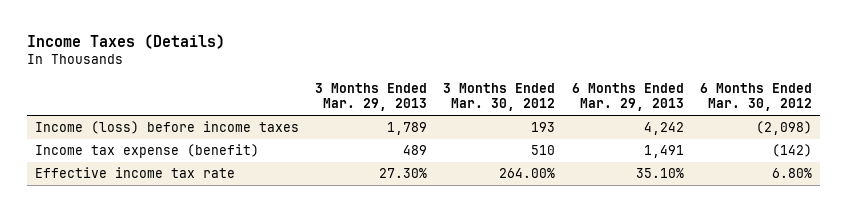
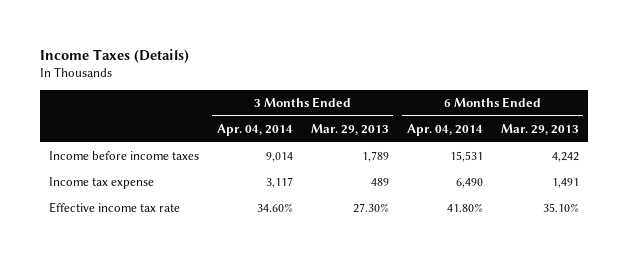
- | 3 Months Ended Mar. 29, 2013 | 3 Months Ended Mar. 30, 2012 | 6 Months Ended Mar. 29, 2013 | 6 Months Ended Mar. 30, 2012
+ | 3 Months Ended Apr. 04, 2014 | 3 Months Ended Mar. 29, 2013 | 6 Months Ended Apr. 04, 2014 | 6 Months Ended Mar. 29, 2013
- Income (loss) before income taxes | 1,789 | 193 | 4,242 | (2,098)
- Income tax expense (benefit) | 489 | 510 | 1,491 | (142)
+ Income before income taxes | 9,014 | 1,789 | 15,531 | 4,242
+ Income tax expense | 3,117 | 489 | 6,490 | 1,491

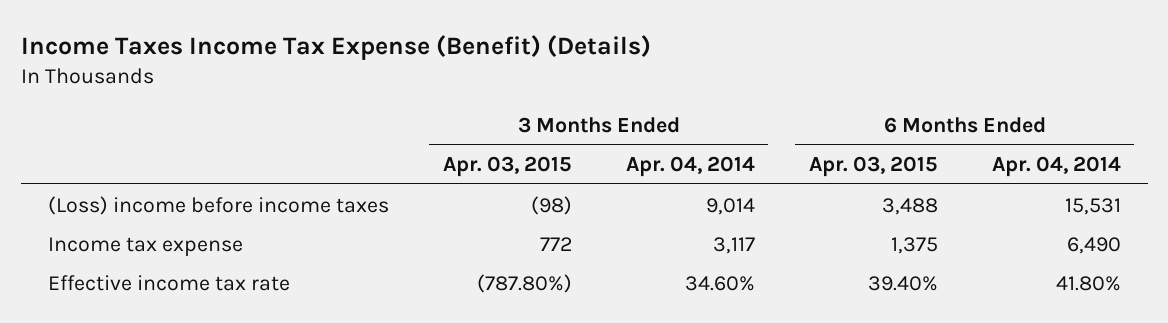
- Income Taxes (Details)
+ Income Taxes Income Tax Expense (Benefit) (Details)
- | 3 Months Ended Apr. 04, 2014 | 3 Months Ended Mar. 29, 2013 | 6 Months Ended Apr. 04, 2014 | 6 Months Ended Mar. 29, 2013
+ | 3 Months Ended Apr. 03, 2015 | 3 Months Ended Apr. 04, 2014 | 6 Months Ended Apr. 03, 2015 | 6 Months Ended Apr. 04, 2014
- Income before income taxes | 9,014 | 1,789 | 15,531 | 4,242
+ (Loss) income before income taxes | (98) | 9,014 | 3,488 | 15,531

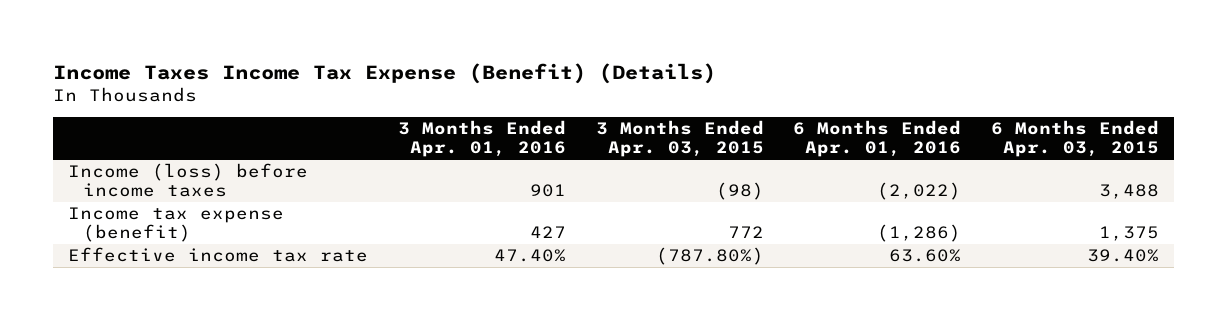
- | 3 Months Ended Apr. 03, 2015 | 3 Months Ended Apr. 04, 2014 | 6 Months Ended Apr. 03, 2015 | 6 Months Ended Apr. 04, 2014
+ | 3 Months Ended Apr. 01, 2016 | 3 Months Ended Apr. 03, 2015 | 6 Months Ended Apr. 01, 2016 | 6 Months Ended Apr. 03, 2015
- (Loss) income before income taxes | (98) | 9,014 | 3,488 | 15,531
- Income tax expense | 772 | 3,117 | 1,375 | 6,490
+ Income (loss) before income taxes | 901 | (98) | (2,022) | 3,488
+ Income tax expense (benefit) | 427 | 772 | (1,286) | 1,375

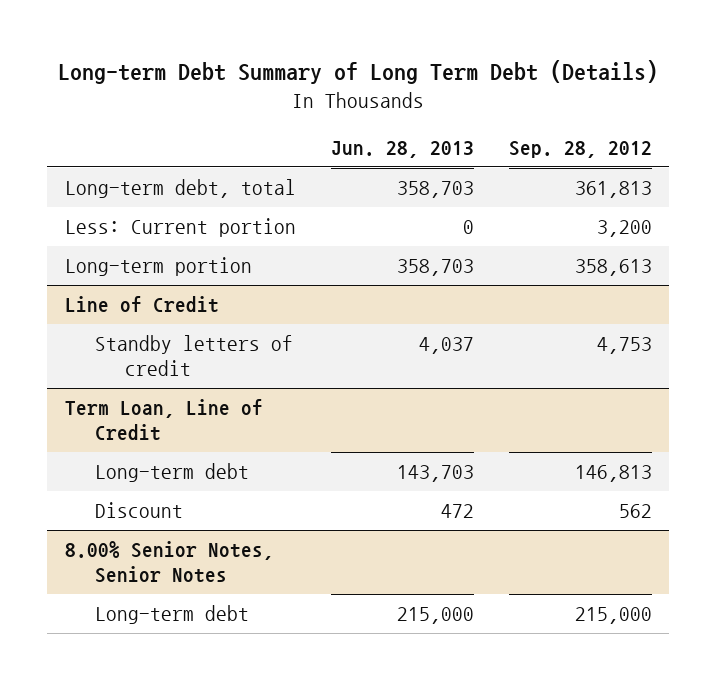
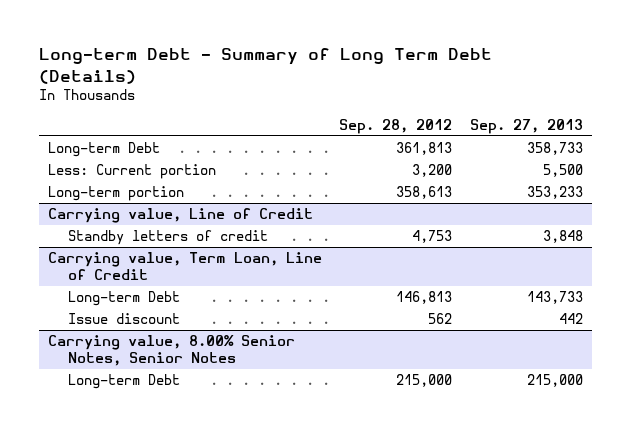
- Long-term Debt Summary of Long Term Debt (Details)
+ Long-term Debt - Summary of Long Term Debt (Details)
- | Jun. 28, 2013 | Sep. 28, 2012
+ | Sep. 28, 2012 | Sep. 27, 2013
- Long-term debt, total | 358,703 | 361,813
+ Long-term Debt | 361,813 | 358,733
- Line of Credit
+ Carrying value, Line of Credit
- Term Loan, Line of Credit
- Long-term debt | 143,703 | 146,813
- Discount | 472 | 562
- 8.00% Senior Notes, Senior Notes
- Long-term debt | 215,000 | 215,000
+ Carrying value, Term Loan, Line of Credit
+ Long-term Debt | 146,813 | 143,733
+ Issue discount | 562 | 442
+ Carrying value, 8.00% Senior Notes, Senior Notes
+ Long-term Debt | 215,000 | 215,000

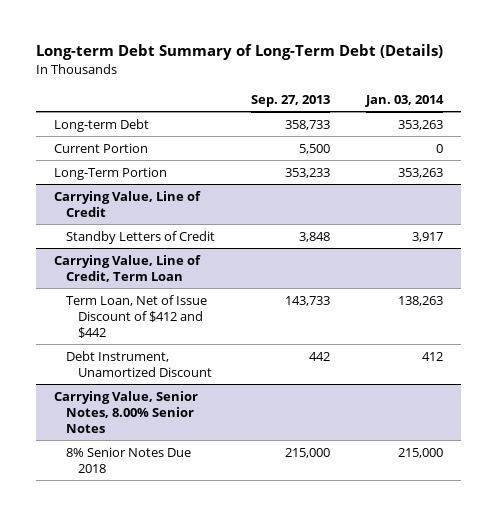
- Long-term Debt - Summary of Long Term Debt (Details)
+ Long-term Debt Summary of Long-Term Debt (Details)
- | Sep. 28, 2012 | Sep. 27, 2013
+ | Sep. 27, 2013 | Jan. 03, 2014
- Less: Current portion | 3,200 | 5,500
- Long-term portion | 358,613 | 353,233
- Carrying value, Line of Credit
- Standby letters of credit | 4,753 | 3,848
- Carrying value, Term Loan, Line of Credit
- Long-term Debt | 146,813 | 143,733
- Issue discount | 562 | 442
- Carrying value, 8.00% Senior Notes, Senior Notes
- Long-term Debt | 215,000 | 215,000
+ Current Portion | 5,500 | 0
+ Long-Term Portion | 353,233 | 353,263
+ Carrying Value, Line of Credit
+ Standby Letters of Credit | 3,848 | 3,917
+ Carrying Value, Line of Credit, Term Loan
+ Term Loan, Net of Issue Discount of $412 and $442 | 143,733 | 138,263
+ Debt Instrument, Unamortized Discount | 442 | 412
+ Carrying Value, Senior Notes, 8.00% Senior Notes
+ 8% Senior Notes Due 2018 | 215,000 | 215,000

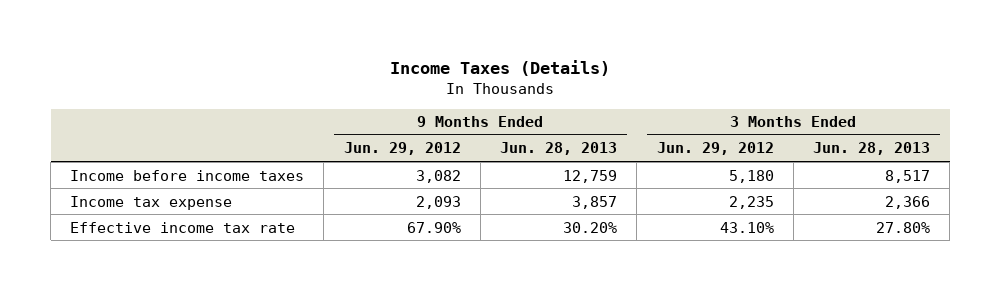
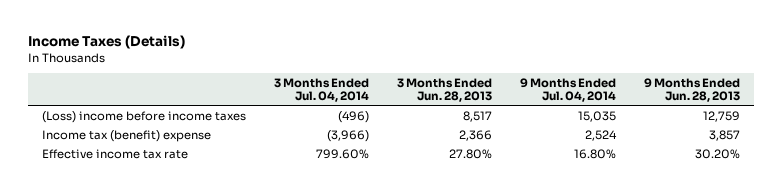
- | 9 Months Ended Jun. 29, 2012 | 9 Months Ended Jun. 28, 2013 | 3 Months Ended Jun. 29, 2012 | 3 Months Ended Jun. 28, 2013
+ | 3 Months Ended Jul. 04, 2014 | 3 Months Ended Jun. 28, 2013 | 9 Months Ended Jul. 04, 2014 | 9 Months Ended Jun. 28, 2013
- Income before income taxes | 3,082 | 12,759 | 5,180 | 8,517
- Income tax expense | 2,093 | 3,857 | 2,235 | 2,366
+ (Loss) income before income taxes | (496) | 8,517 | 15,035 | 12,759
+ Income tax (benefit) expense | (3,966) | 2,366 | 2,524 | 3,857

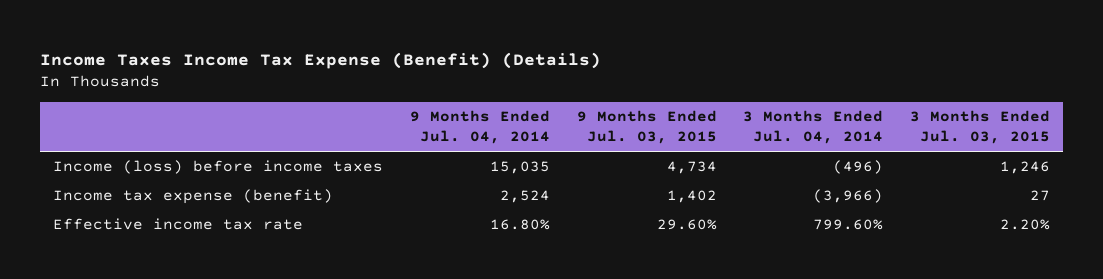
- Income Taxes (Details)
+ Income Taxes Income Tax Expense (Benefit) (Details)
- | 3 Months Ended Jul. 04, 2014 | 3 Months Ended Jun. 28, 2013 | 9 Months Ended Jul. 04, 2014 | 9 Months Ended Jun. 28, 2013
+ | 9 Months Ended Jul. 04, 2014 | 9 Months Ended Jul. 03, 2015 | 3 Months Ended Jul. 04, 2014 | 3 Months Ended Jul. 03, 2015
- (Loss) income before income taxes | (496) | 8,517 | 15,035 | 12,759
- Income tax (benefit) expense | (3,966) | 2,366 | 2,524 | 3,857
+ Income (loss) before income taxes | 15,035 | 4,734 | (496) | 1,246
+ Income tax expense (benefit) | 2,524 | 1,402 | (3,966) | 27

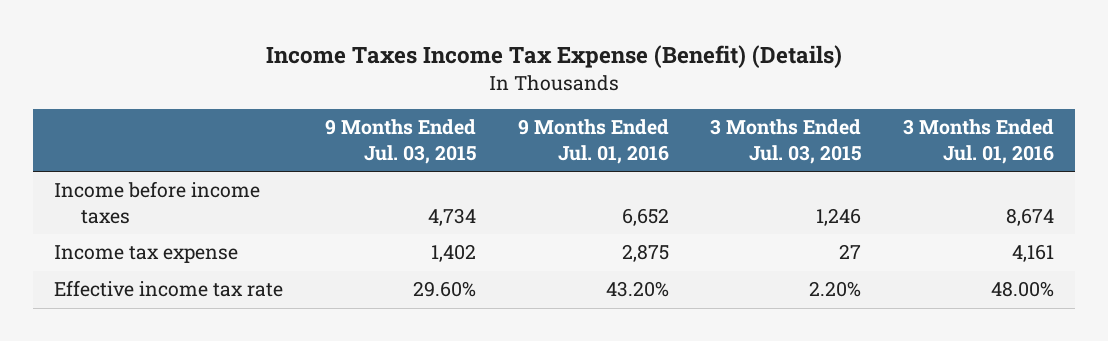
- | 9 Months Ended Jul. 04, 2014 | 9 Months Ended Jul. 03, 2015 | 3 Months Ended Jul. 04, 2014 | 3 Months Ended Jul. 03, 2015
+ | 9 Months Ended Jul. 03, 2015 | 9 Months Ended Jul. 01, 2016 | 3 Months Ended Jul. 03, 2015 | 3 Months Ended Jul. 01, 2016
- Income (loss) before income taxes | 15,035 | 4,734 | (496) | 1,246
- Income tax expense (benefit) | 2,524 | 1,402 | (3,966) | 27
+ Income before income taxes | 4,734 | 6,652 | 1,246 | 8,674
+ Income tax expense | 1,402 | 2,875 | 27 | 4,161

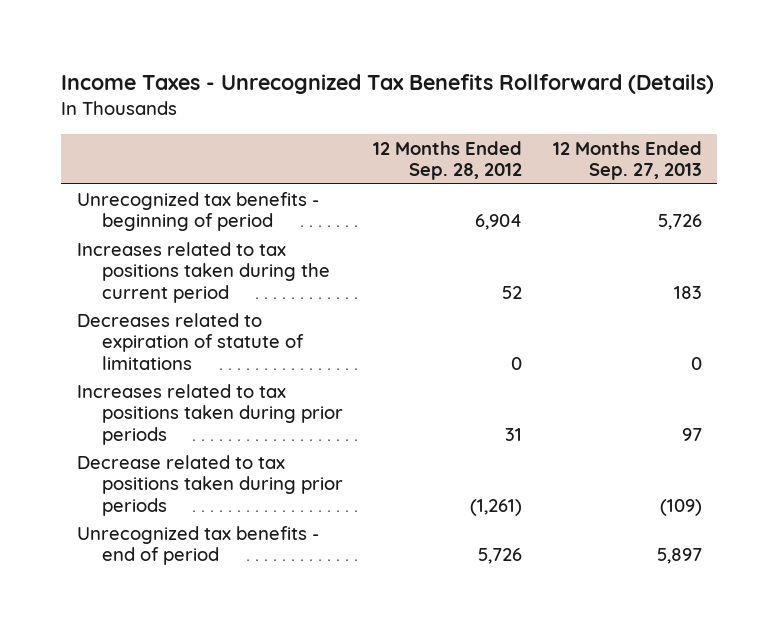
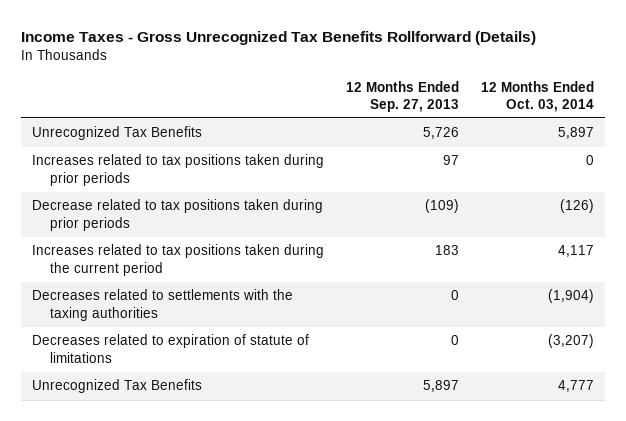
- Income Taxes - Unrecognized Tax Benefits Rollforward (Details)
+ Income Taxes - Gross Unrecognized Tax Benefits Rollforward (Details)
- | 12 Months Ended Sep. 28, 2012 | 12 Months Ended Sep. 27, 2013
+ | 12 Months Ended Sep. 27, 2013 | 12 Months Ended Oct. 03, 2014
- Unrecognized tax benefits - beginning of period | 6,904 | 5,726
+ Unrecognized Tax Benefits | 5,726 | 5,897
- Unrecognized tax benefits - end of period | 5,726 | 5,897
moved down: Increases related to tax positions taken during the current period | 183 | 4,117
+ Decreases related to settlements with the taxing authorities | 0 | (1,904)
moved down: Decreases related to expiration of statute of limitations | 0 | (3,207)
+ Unrecognized Tax Benefits | 5,897 | 4,777

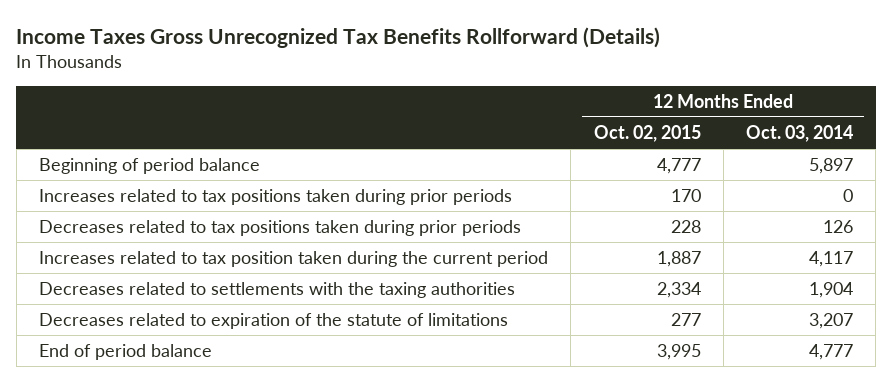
- Income Taxes - Gross Unrecognized Tax Benefits Rollforward (Details)
+ Income Taxes Gross Unrecognized Tax Benefits Rollforward (Details)
- | 12 Months Ended Sep. 27, 2013 | 12 Months Ended Oct. 03, 2014
+ | 12 Months Ended Oct. 02, 2015 | 12 Months Ended Oct. 03, 2014
- Unrecognized Tax Benefits | 5,726 | 5,897
+ Beginning of period balance | 4,777 | 5,897
- Decrease related to tax positions taken during prior periods | (109) | (126)
- Increases related to tax positions taken during the current period | 183 | 4,117
- Decreases related to settlements with the taxing authorities | 0 | (1,904)
- Decreases related to expiration of statute of limitations | 0 | (3,207)
- Unrecognized Tax Benefits | 5,897 | 4,777
+ Decreases related to tax positions taken during prior periods | 228 | 126
+ Increases related to tax position taken during the current period | 1,887 | 4,117
+ Decreases related to settlements with the taxing authorities | 2,334 | 1,904
+ Decreases related to expiration of the statute of limitations | 277 | 3,207
+ End of period balance | 3,995 | 4,777

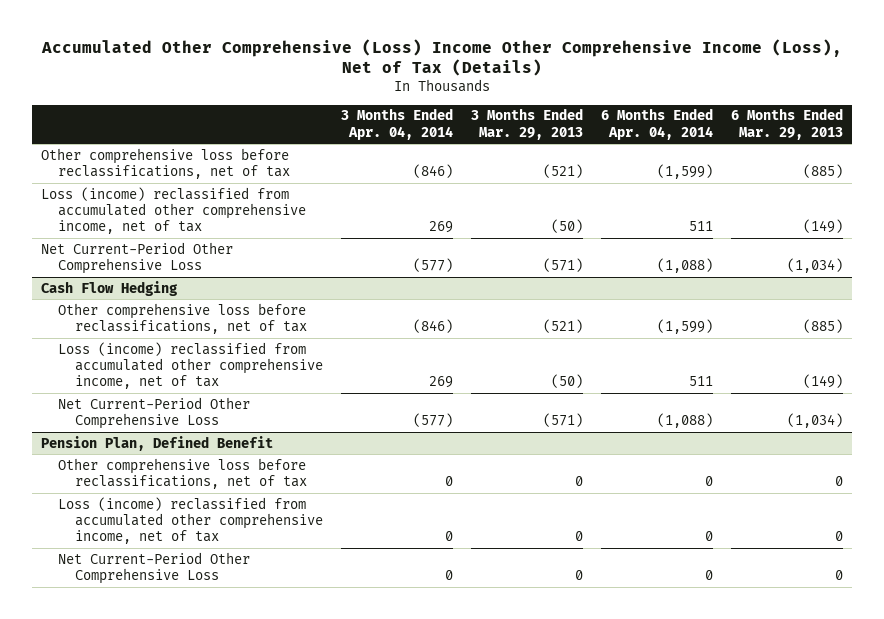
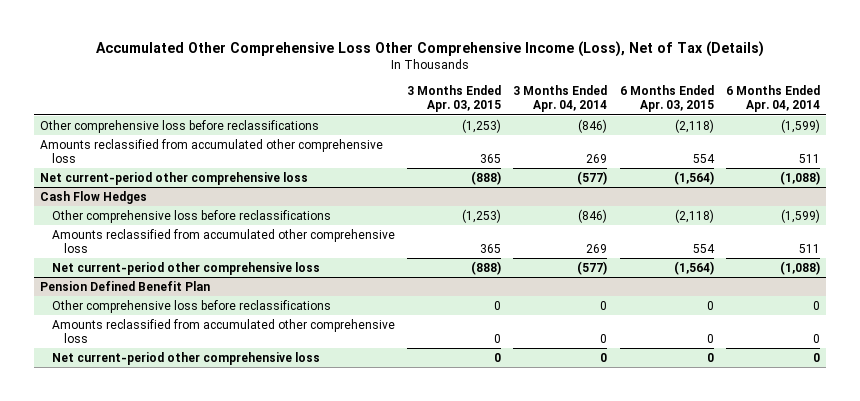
- Accumulated Other Comprehensive (Loss) Income Other Comprehensive Income (Loss), Net of Tax (Details)
+ Accumulated Other Comprehensive Loss Other Comprehensive Income (Loss), Net of Tax (Details)
- | 3 Months Ended Apr. 04, 2014 | 3 Months Ended Mar. 29, 2013 | 6 Months Ended Apr. 04, 2014 | 6 Months Ended Mar. 29, 2013
+ | 3 Months Ended Apr. 03, 2015 | 3 Months Ended Apr. 04, 2014 | 6 Months Ended Apr. 03, 2015 | 6 Months Ended Apr. 04, 2014
- Other comprehensive loss before reclassifications, net of tax | (846) | (521) | (1,599) | (885)
- Loss (income) reclassified from accumulated other comprehensive income, net of tax | 269 | (50) | 511 | (149)
- Net Current-Period Other Comprehensive Loss | (577) | (571) | (1,088) | (1,034)
- Cash Flow Hedging
- Other comprehensive loss before reclassifications, net of tax | (846) | (521) | (1,599) | (885)
- Loss (income) reclassified from accumulated other comprehensive income, net of tax | 269 | (50) | 511 | (149)
- Net Current-Period Other Comprehensive Loss | (577) | (571) | (1,088) | (1,034)
- Pension Plan, Defined Benefit
- Other comprehensive loss before reclassifications, net of tax | 0 | 0 | 0 | 0
- Loss (income) reclassified from accumulated other comprehensive income, net of tax | 0 | 0 | 0 | 0
- Net Current-Period Other Comprehensive Loss | 0 | 0 | 0 | 0
+ Other comprehensive loss before reclassifications | (1,253) | (846) | (2,118) | (1,599)
+ Amounts reclassified from accumulated other comprehensive loss | 365 | 269 | 554 | 511
+ Net current-period other comprehensive loss | (888) | (577) | (1,564) | (1,088)
+ Cash Flow Hedges
+ Other comprehensive loss before reclassifications | (1,253) | (846) | (2,118) | (1,599)
+ Amounts reclassified from accumulated other comprehensive loss | 365 | 269 | 554 | 511
+ Net current-period other comprehensive loss | (888) | (577) | (1,564) | (1,088)
+ Pension Defined Benefit Plan
+ Other comprehensive loss before reclassifications | 0 | 0 | 0 | 0
+ Amounts reclassified from accumulated other comprehensive loss | 0 | 0 | 0 | 0
+ Net current-period other comprehensive loss | 0 | 0 | 0 | 0

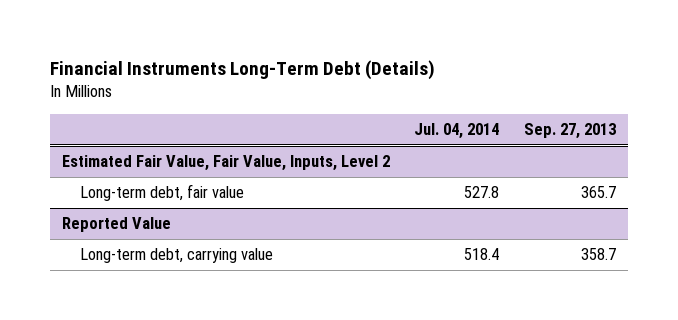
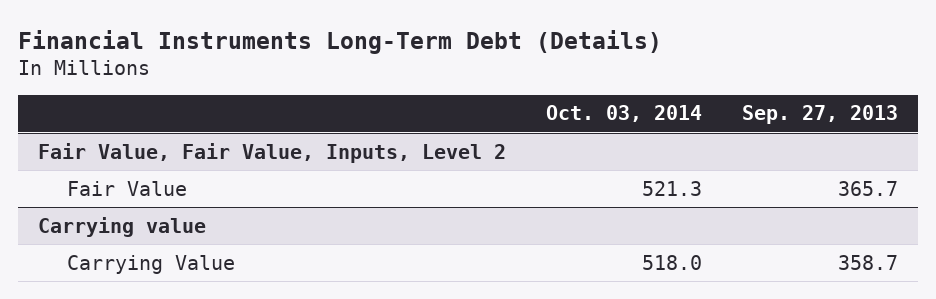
- | Jul. 04, 2014 | Sep. 27, 2013
+ | Oct. 03, 2014 | Sep. 27, 2013
- Estimated Fair Value, Fair Value, Inputs, Level 2
- Long-term debt, fair value | 527.8 | 365.7
- Reported Value
- Long-term debt, carrying value | 518.4 | 358.7
+ Fair Value, Fair Value, Inputs, Level 2
+ Fair Value | 521.3 | 365.7
+ Carrying value
+ Carrying Value | 518.0 | 358.7

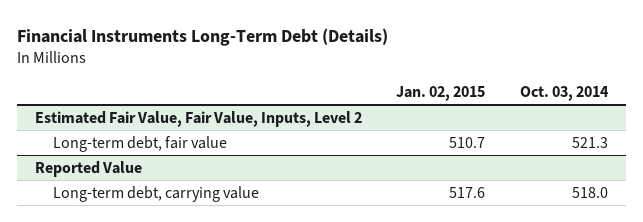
- | Oct. 03, 2014 | Sep. 27, 2013
+ | Jan. 02, 2015 | Oct. 03, 2014
- Fair Value, Fair Value, Inputs, Level 2
- Fair Value | 521.3 | 365.7
- Carrying value
- Carrying Value | 518.0 | 358.7
+ Estimated Fair Value, Fair Value, Inputs, Level 2
+ Long-term debt, fair value | 510.7 | 521.3
+ Reported Value
+ Long-term debt, carrying value | 517.6 | 518.0

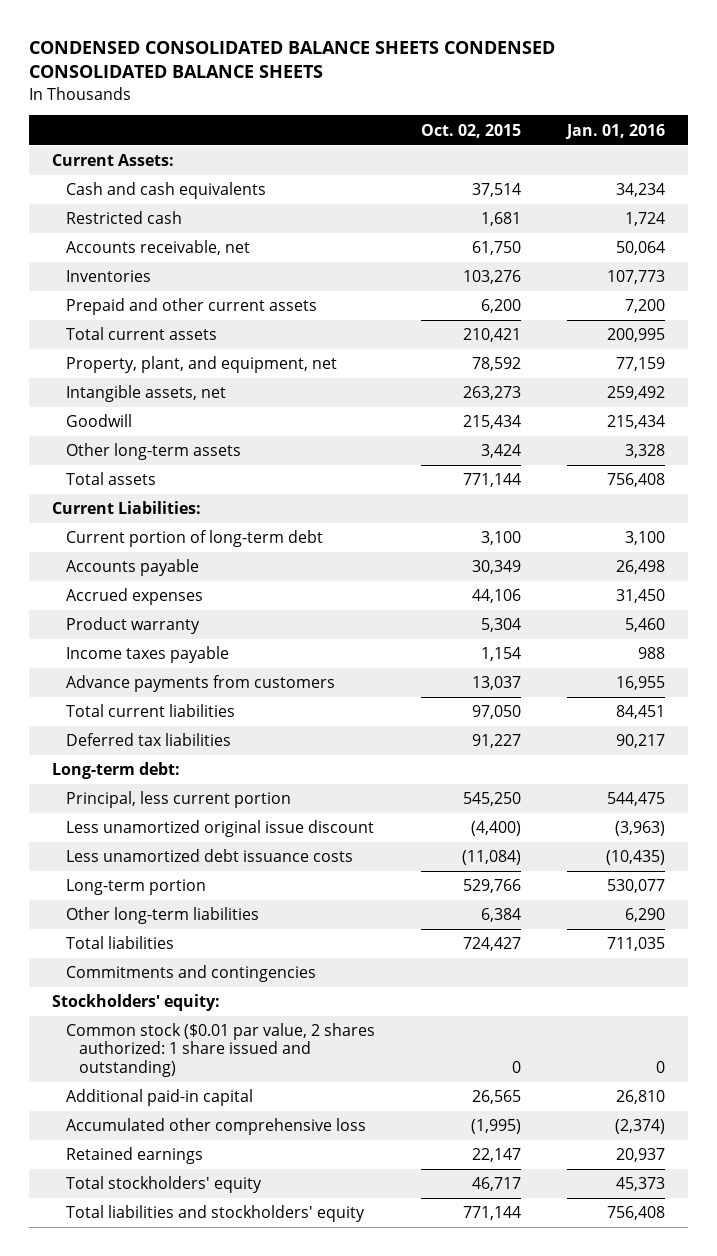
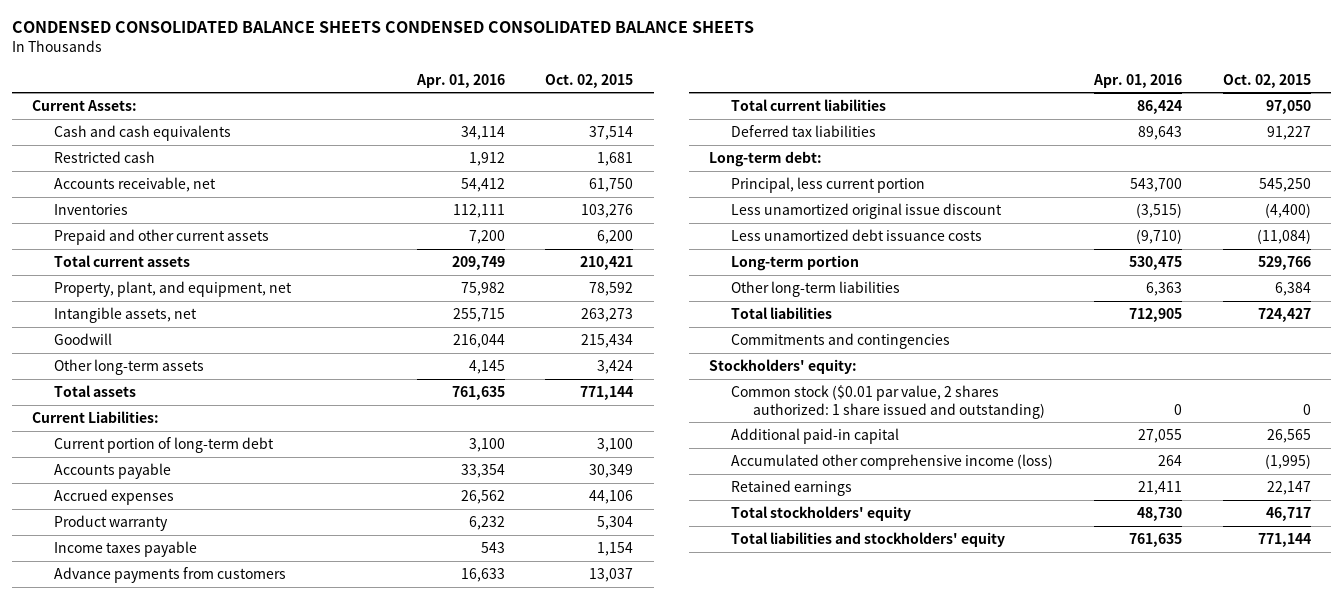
- | Oct. 02, 2015 | Jan. 01, 2016
+ | Apr. 01, 2016 | Oct. 02, 2015
- Accumulated other comprehensive loss | (1,995) | (2,374)
+ Accumulated other comprehensive income (loss) | 264 | (1,995)

